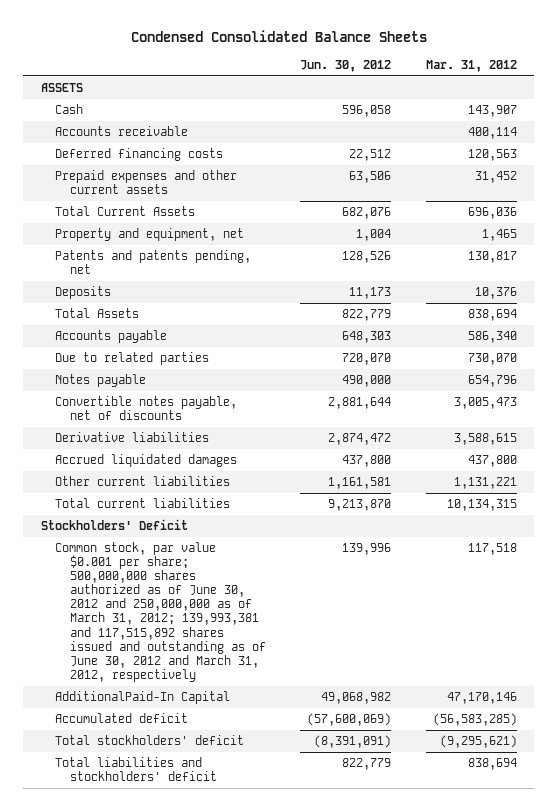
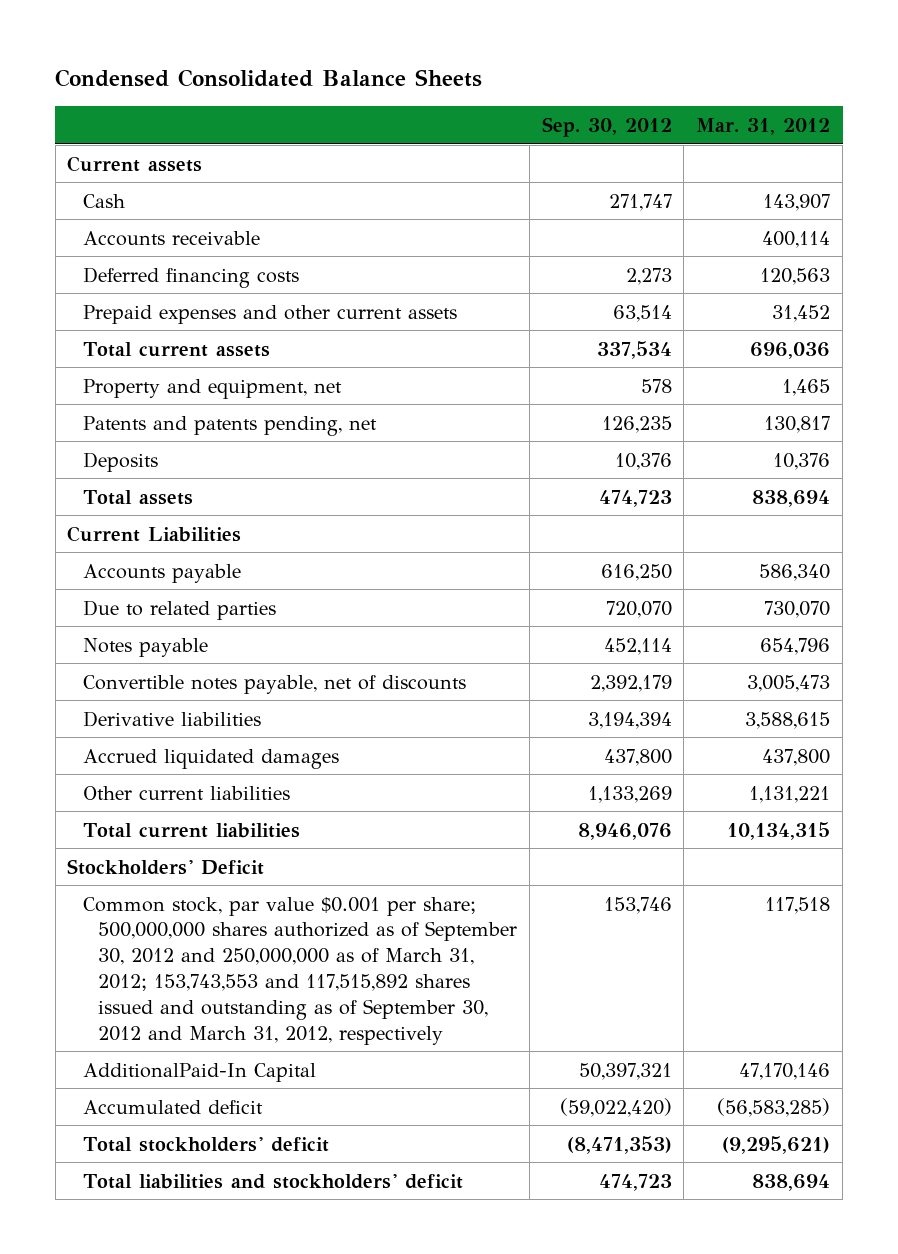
- | Jun. 30, 2012 | Mar. 31, 2012
+ | Sep. 30, 2012 | Mar. 31, 2012
- ASSETS
+ Current assets
- Total Current Assets | 682,076 | 696,036
+ Total current assets | 337,534 | 696,036
- Total Assets | 822,779 | 838,694
+ Total assets | 474,723 | 838,694
+ Current Liabilities
- Common stock, par value $0.001 per share; 500,000,000 shares authorized as of June 30, 2012 and 250,000,000 as of March 31, 2012; 139,993,381 and 117,515,892 shares issued and outstanding as of June 30, 2012 and March 31, 2012, respectively | 139,996 | 117,518
+ Common stock, par value $0.001 per share; 500,000,000 shares authorized as of September 30, 2012 and 250,000,000 as of March 31, 2012; 153,743,553 and 117,515,892 shares issued and outstanding as of September 30, 2012 and March 31, 2012, respectively | 153,746 | 117,518

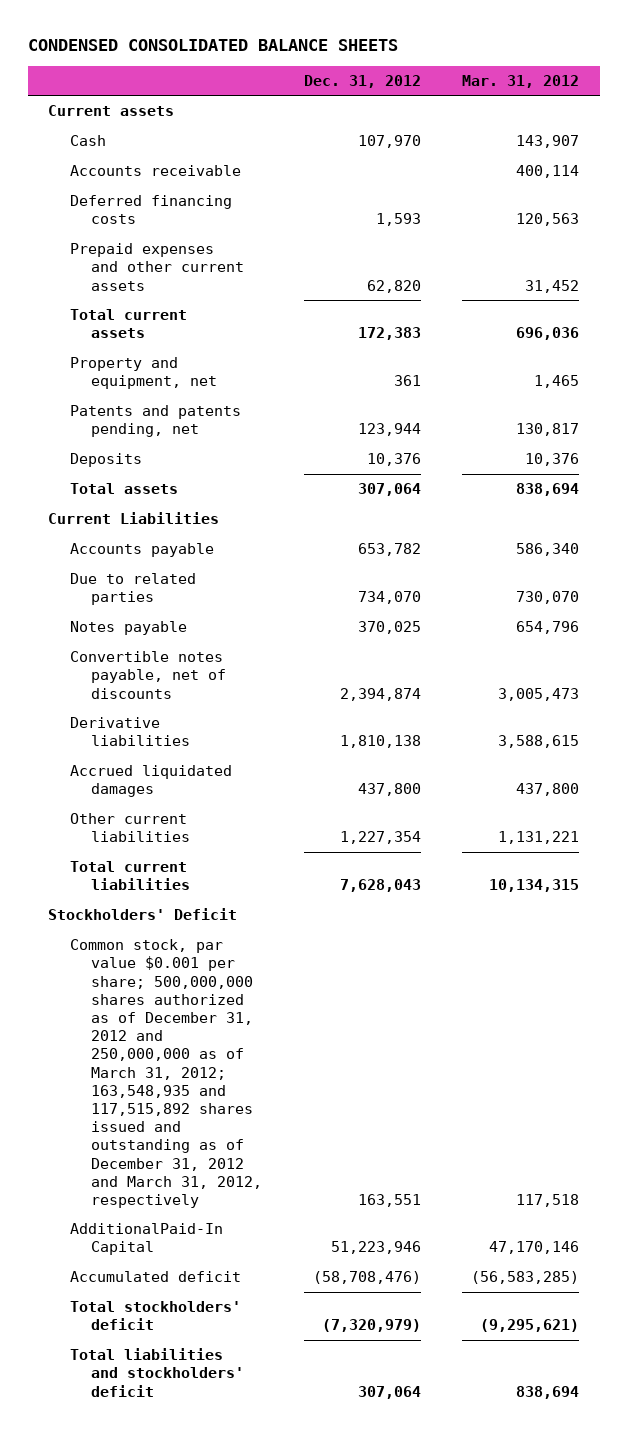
- Condensed Consolidated Balance Sheets
+ CONDENSED CONSOLIDATED BALANCE SHEETS
- | Sep. 30, 2012 | Mar. 31, 2012
+ | Dec. 31, 2012 | Mar. 31, 2012
- Common stock, par value $0.001 per share; 500,000,000 shares authorized as of September 30, 2012 and 250,000,000 as of March 31, 2012; 153,743,553 and 117,515,892 shares issued and outstanding as of September 30, 2012 and March 31, 2012, respectively | 153,746 | 117,518
+ Common stock, par value $0.001 per share; 500,000,000 shares authorized as of December 31, 2012 and 250,000,000 as of March 31, 2012; 163,548,935 and 117,515,892 shares issued and outstanding as of December 31, 2012 and March 31, 2012, respectively | 163,551 | 117,518

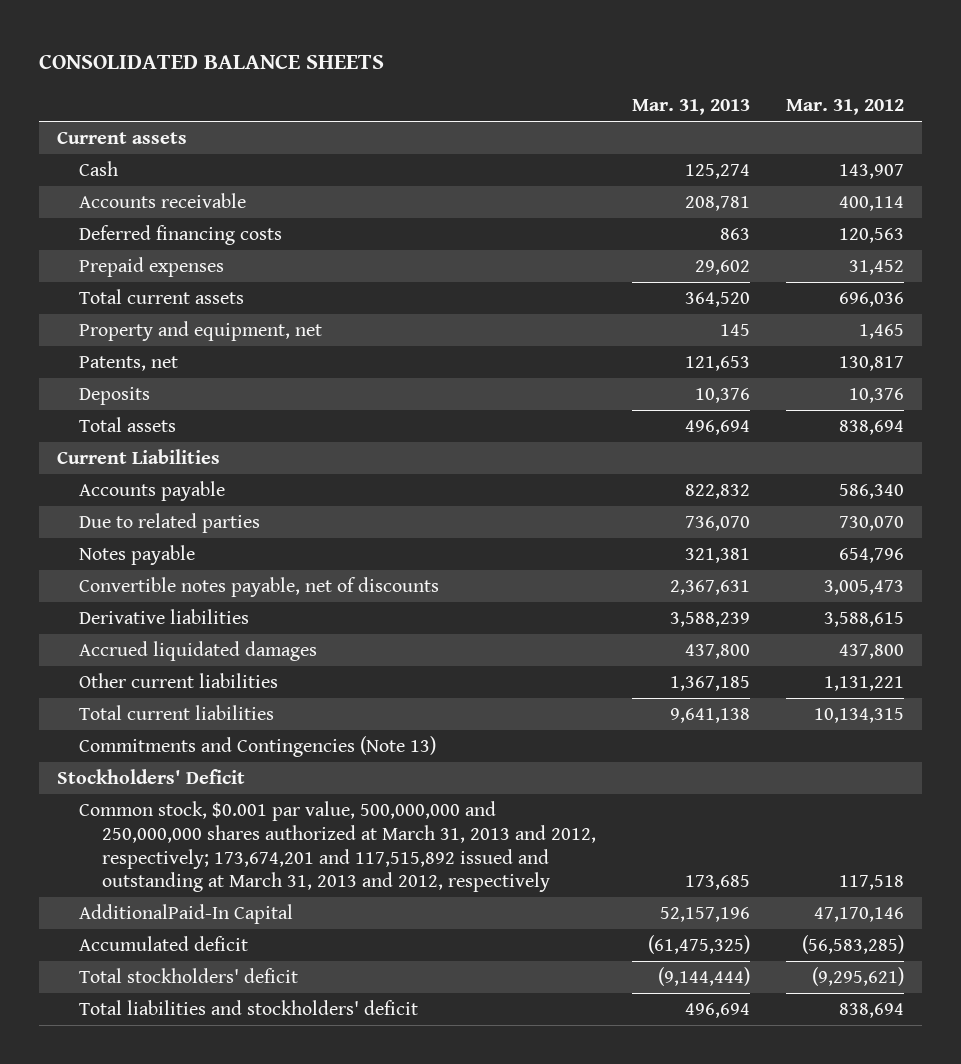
- CONDENSED CONSOLIDATED BALANCE SHEETS
+ CONSOLIDATED BALANCE SHEETS
- | Dec. 31, 2012 | Mar. 31, 2012
+ | Mar. 31, 2013 | Mar. 31, 2012
- Prepaid expenses and other current assets | 62,820 | 31,452
+ Prepaid expenses | 29,602 | 31,452
- Patents and patents pending, net | 123,944 | 130,817
+ Patents, net | 121,653 | 130,817
+ Commitments and Contingencies (Note 13)
- Common stock, par value $0.001 per share; 500,000,000 shares authorized as of December 31, 2012 and 250,000,000 as of March 31, 2012; 163,548,935 and 117,515,892 shares issued and outstanding as of December 31, 2012 and March 31, 2012, respectively | 163,551 | 117,518
+ Common stock, $0.001 par value, 500,000,000 and 250,000,000 shares authorized at March 31, 2013 and 2012, respectively; 173,674,201 and 117,515,892 issued and outstanding at March 31, 2013 and 2012, respectively | 173,685 | 117,518

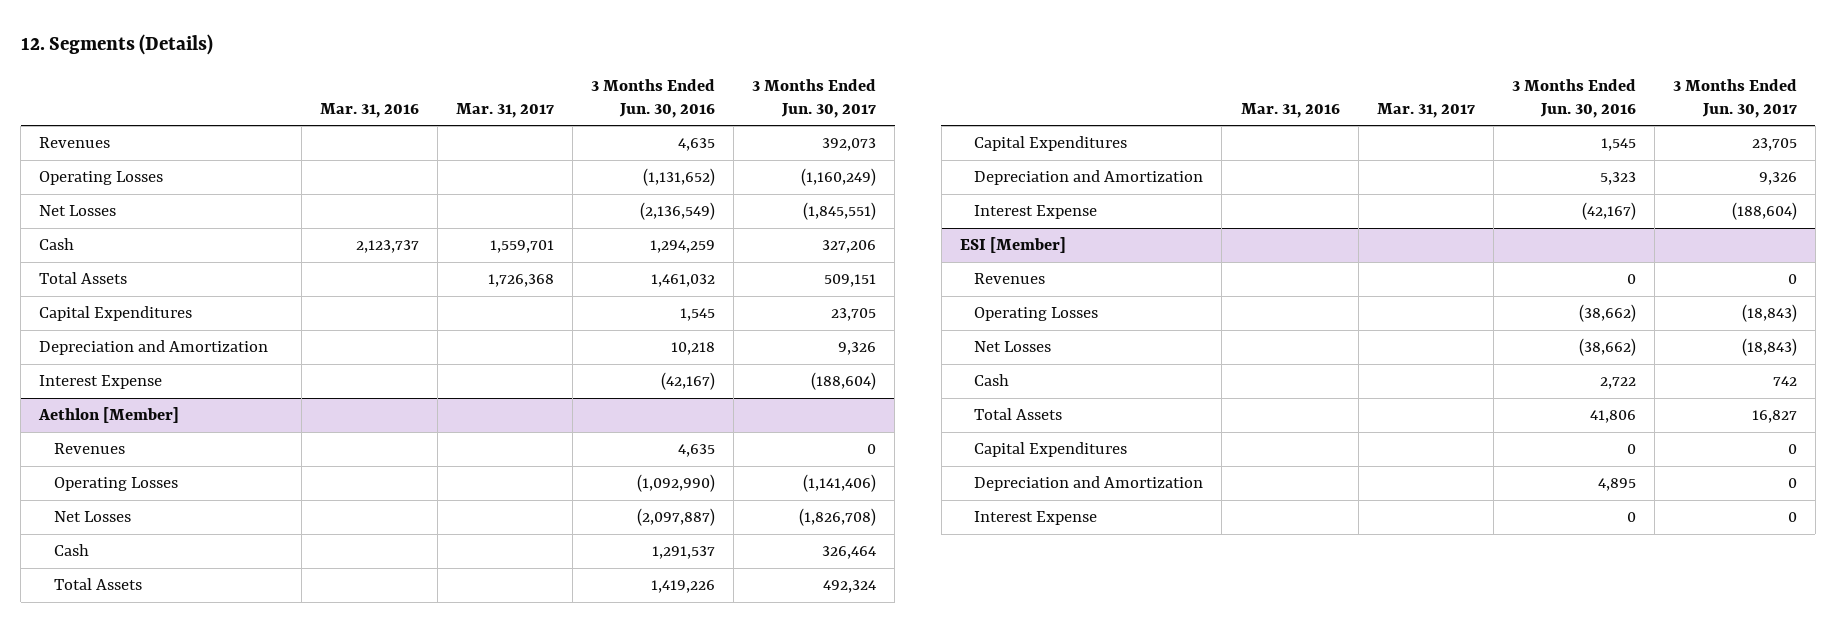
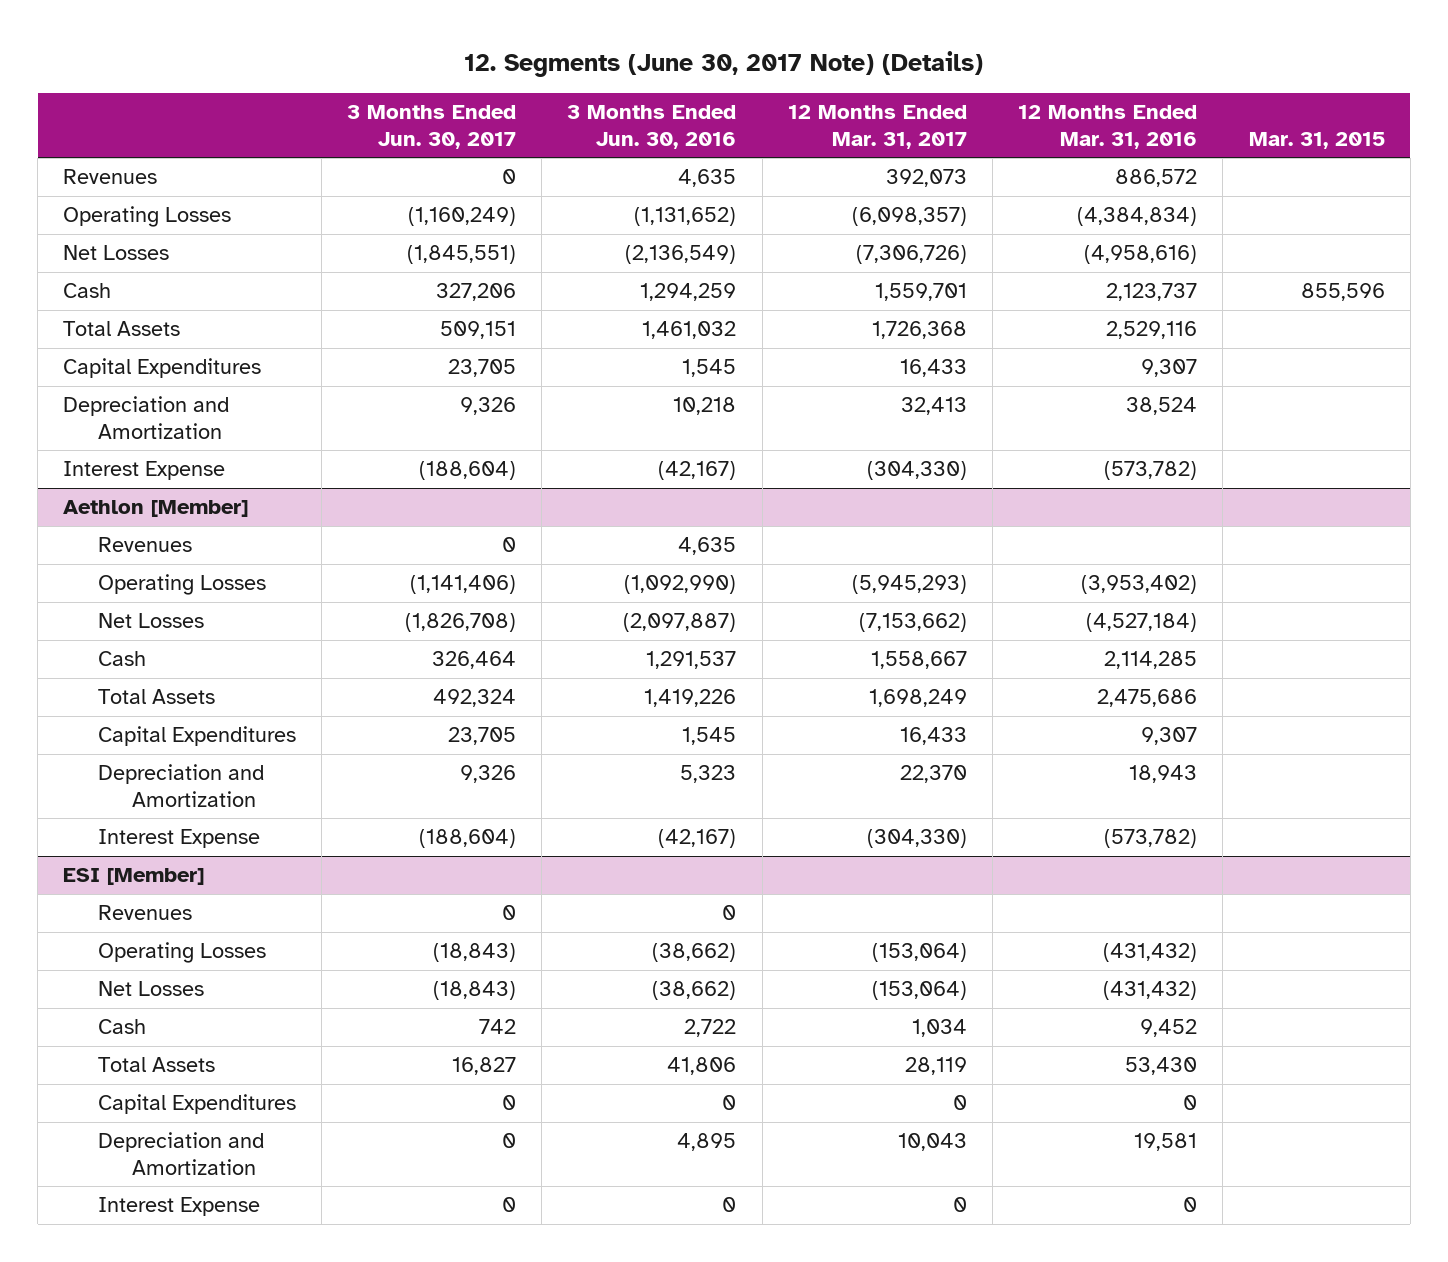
- 12. Segments (Details)
+ 12. Segments (June 30, 2017 Note) (Details)
- | Mar. 31, 2016 | Mar. 31, 2017 | 3 Months Ended Jun. 30, 2016 | 3 Months Ended Jun. 30, 2017
+ | 3 Months Ended Jun. 30, 2017 | 3 Months Ended Jun. 30, 2016 | 12 Months Ended Mar. 31, 2017 | 12 Months Ended Mar. 31, 2016 | Mar. 31, 2015
- Revenues | | | 4,635 | 392,073
+ Revenues | 0 | 4,635 | 392,073 | 886,572 |

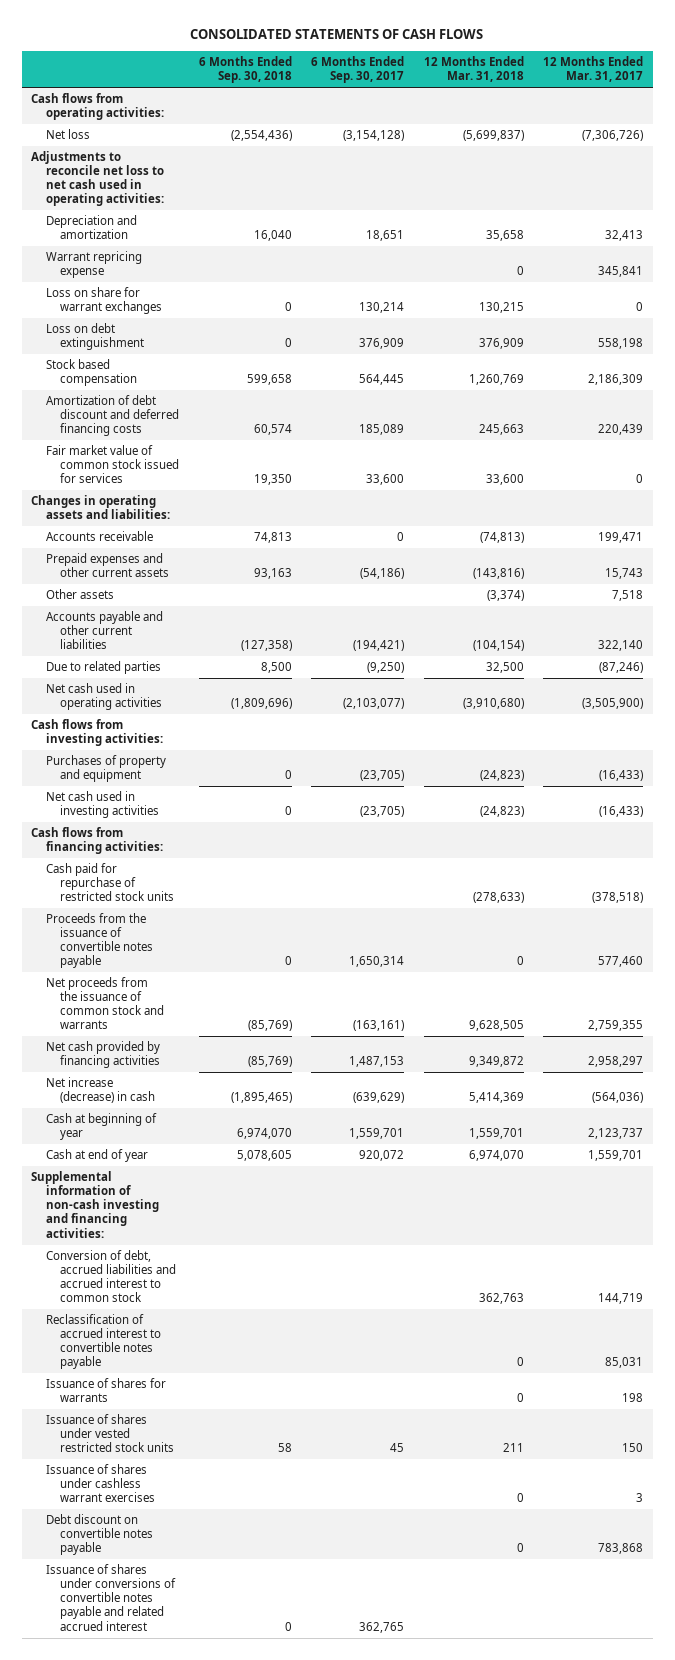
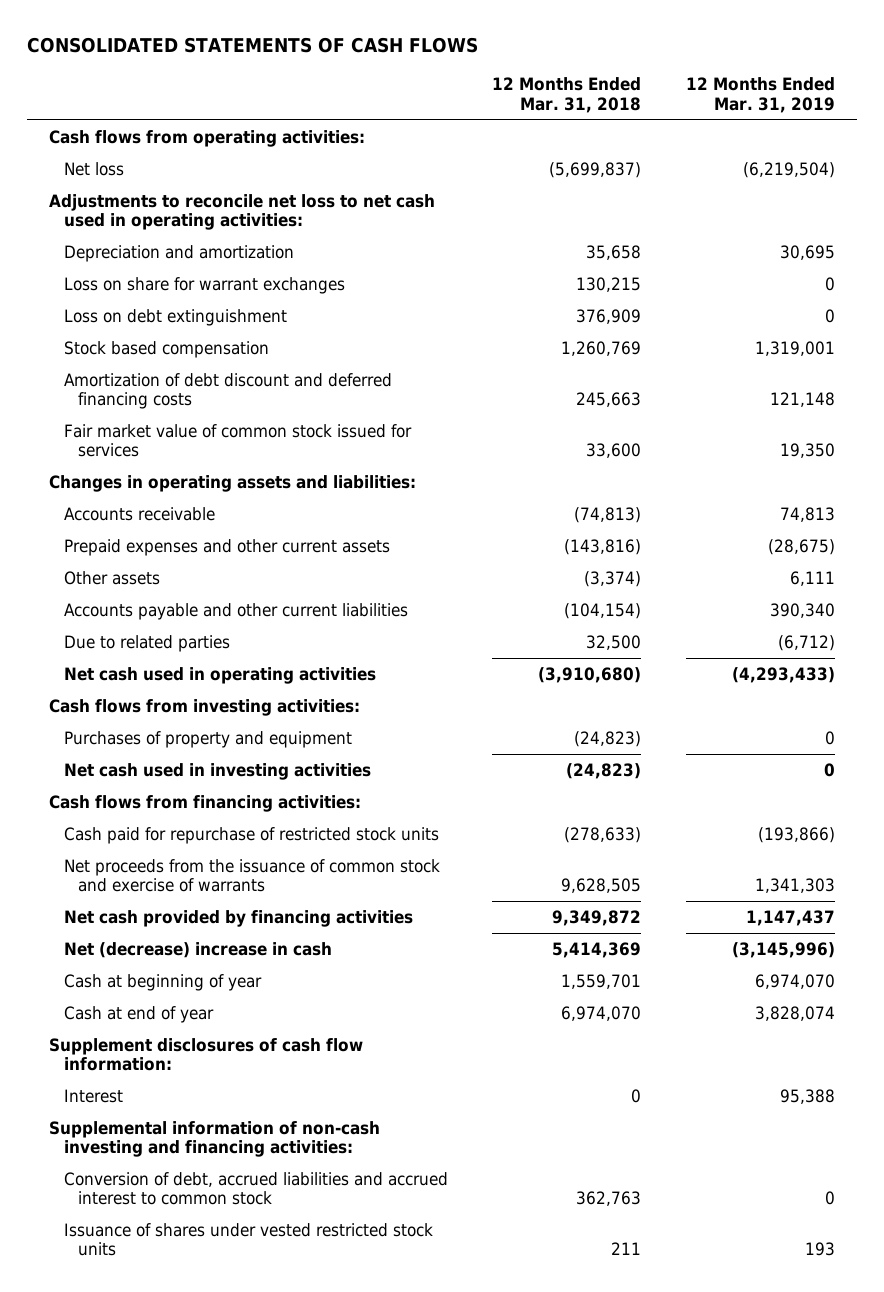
- | 6 Months Ended Sep. 30, 2018 | 6 Months Ended Sep. 30, 2017 | 12 Months Ended Mar. 31, 2018 | 12 Months Ended Mar. 31, 2017
+ | 12 Months Ended Mar. 31, 2018 | 12 Months Ended Mar. 31, 2019
- Warrant repricing expense | | | 0 | 345,841
- Proceeds from the issuance of convertible notes payable | 0 | 1,650,314 | 0 | 577,460
- Net proceeds from the issuance of common stock and warrants | (85,769) | (163,161) | 9,628,505 | 2,759,355
+ Net proceeds from the issuance of common stock and exercise of warrants | 9,628,505 | 1,341,303
- Net increase (decrease) in cash | (1,895,465) | (639,629) | 5,414,369 | (564,036)
+ Net (decrease) increase in cash | 5,414,369 | (3,145,996)
+ Supplement disclosures of cash flow information:
+ Interest | 0 | 95,388
- Reclassification of accrued interest to convertible notes payable | | | 0 | 85,031
- Issuance of shares for warrants | | | 0 | 198
- Issuance of shares under cashless warrant exercises | | | 0 | 3
- Debt discount on convertible notes payable | | | 0 | 783,868
- Issuance of shares under conversions of convertible notes payable and related accrued interest | 0 | 362,765 | |

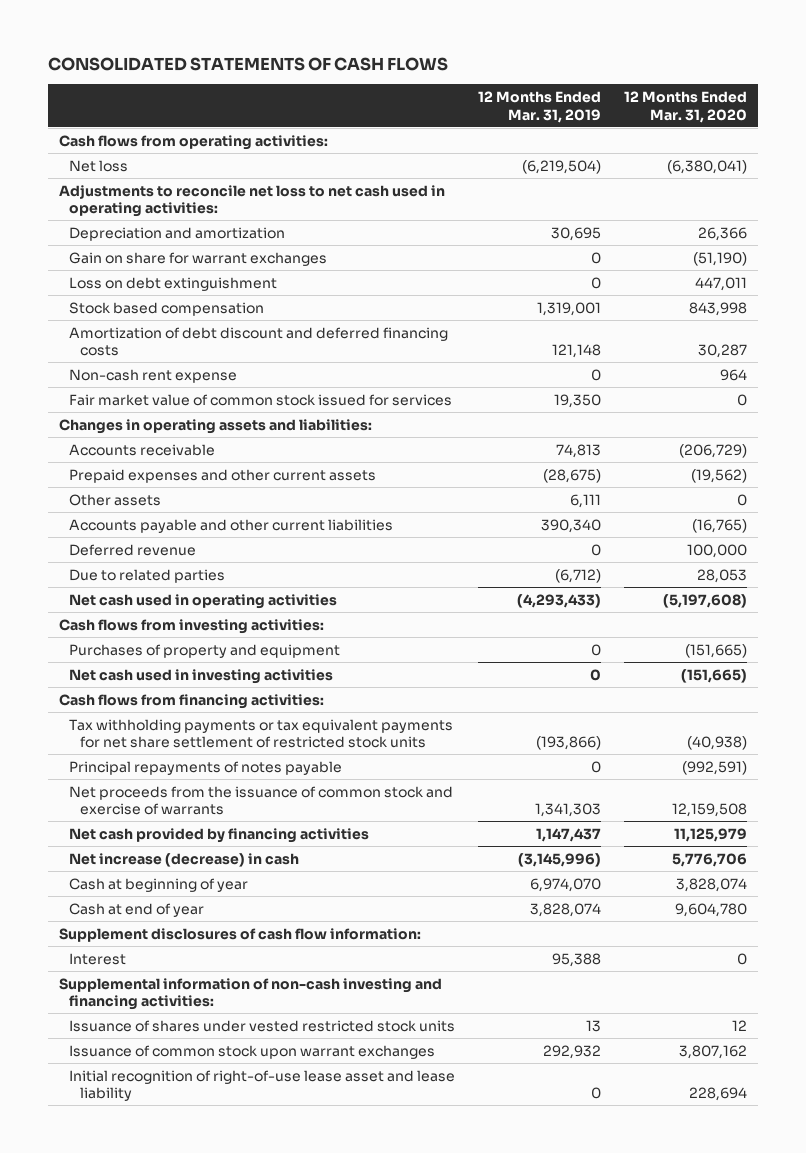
- | 12 Months Ended Mar. 31, 2018 | 12 Months Ended Mar. 31, 2019
+ | 12 Months Ended Mar. 31, 2019 | 12 Months Ended Mar. 31, 2020
- Loss on share for warrant exchanges | 130,215 | 0
+ Gain on share for warrant exchanges | 0 | (51,190)
+ Non-cash rent expense | 0 | 964
+ Deferred revenue | 0 | 100,000
- Cash paid for repurchase of restricted stock units | (278,633) | (193,866)
+ Tax withholding payments or tax equivalent payments for net share settlement of restricted stock units | (193,866) | (40,938)
+ Principal repayments of notes payable | 0 | (992,591)
- Net (decrease) increase in cash | 5,414,369 | (3,145,996)
+ Net increase (decrease) in cash | (3,145,996) | 5,776,706
- Conversion of debt, accrued liabilities and accrued interest to common stock | 362,763 | 0
- Issuance of shares under vested restricted stock units | 211 | 193
+ Issuance of shares under vested restricted stock units | 13 | 12
+ Issuance of common stock upon warrant exchanges | 292,932 | 3,807,162
+ Initial recognition of right-of-use lease asset and lease liability | 0 | 228,694

